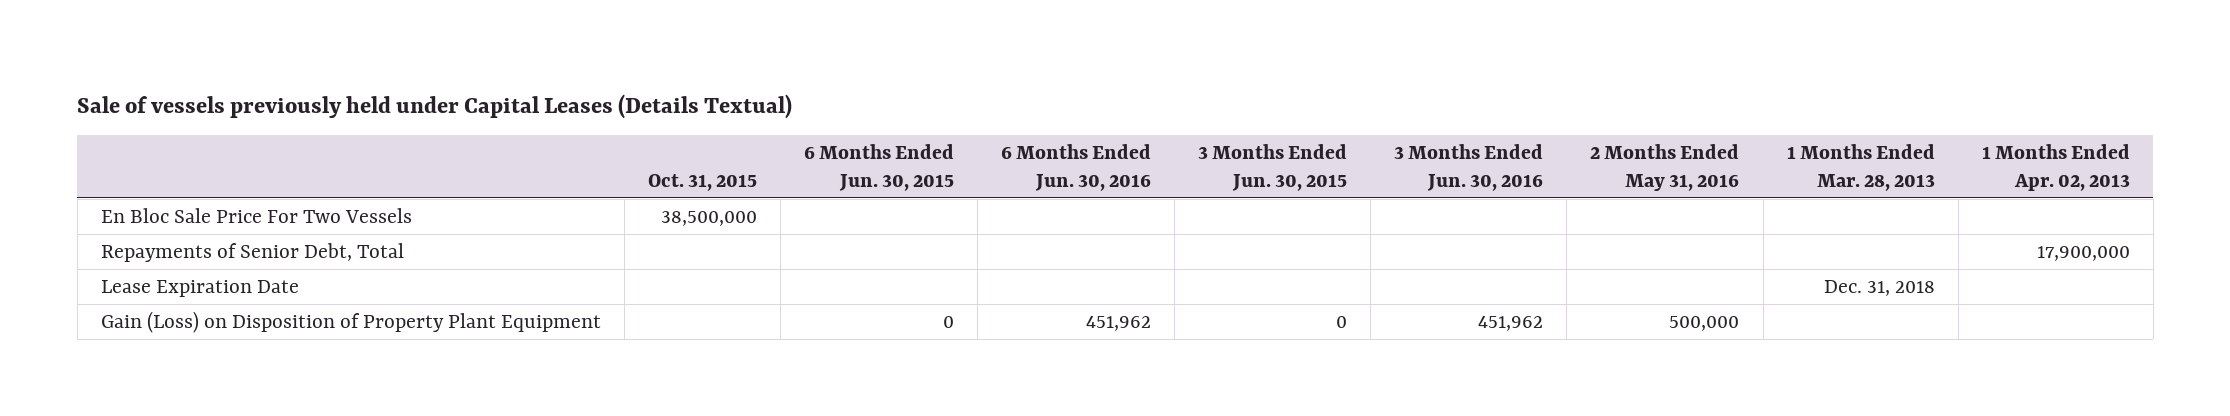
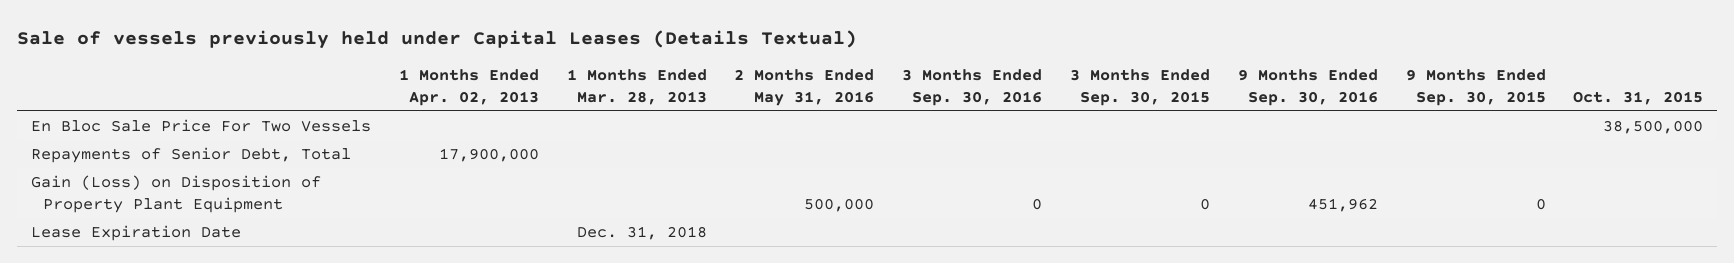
- | Oct. 31, 2015 | 6 Months Ended Jun. 30, 2015 | 6 Months Ended Jun. 30, 2016 | 3 Months Ended Jun. 30, 2015 | 3 Months Ended Jun. 30, 2016 | 2 Months Ended May 31, 2016 | 1 Months Ended Mar. 28, 2013 | 1 Months Ended Apr. 02, 2013
+ | 1 Months Ended Apr. 02, 2013 | 1 Months Ended Mar. 28, 2013 | 2 Months Ended May 31, 2016 | 3 Months Ended Sep. 30, 2016 | 3 Months Ended Sep. 30, 2015 | 9 Months Ended Sep. 30, 2016 | 9 Months Ended Sep. 30, 2015 | Oct. 31, 2015
moved down: Lease Expiration Date | | Dec. 31, 2018 | | | | | |

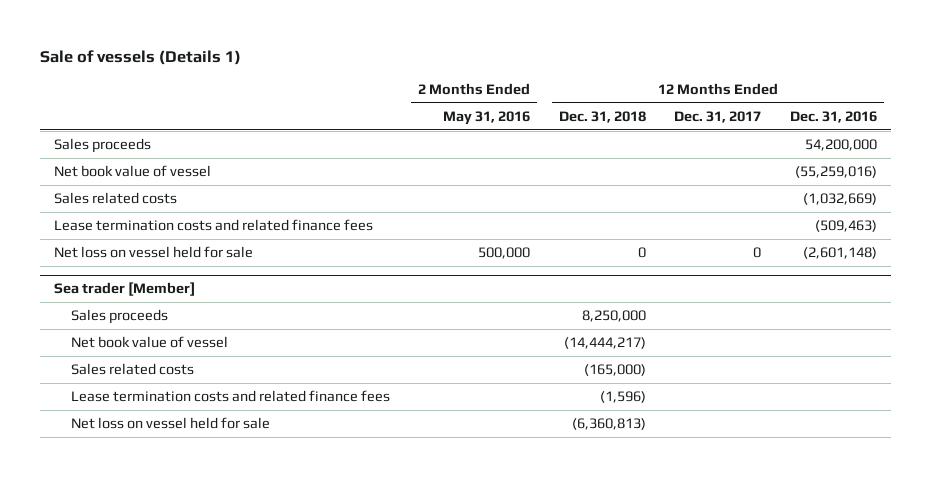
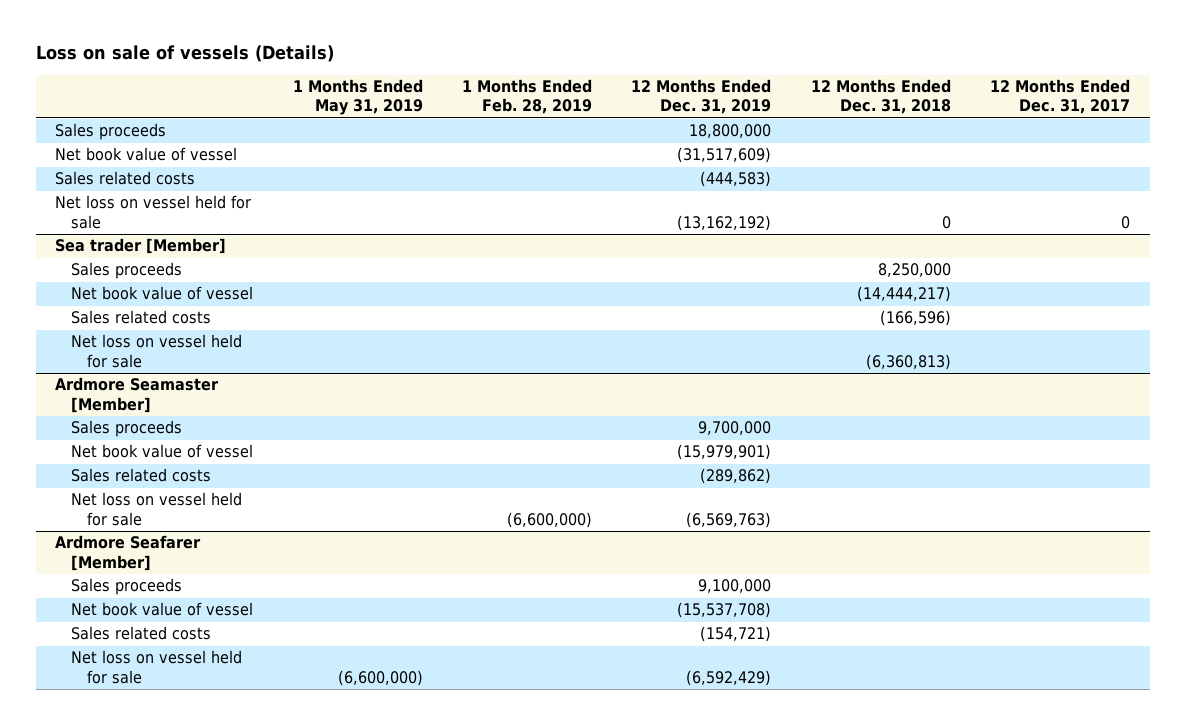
- Sale of vessels (Details 1)
+ Loss on sale of vessels (Details)
- | 2 Months Ended May 31, 2016 | 12 Months Ended Dec. 31, 2018 | 12 Months Ended Dec. 31, 2017 | 12 Months Ended Dec. 31, 2016
+ | 1 Months Ended May 31, 2019 | 1 Months Ended Feb. 28, 2019 | 12 Months Ended Dec. 31, 2019 | 12 Months Ended Dec. 31, 2018 | 12 Months Ended Dec. 31, 2017
- Lease termination costs and related finance fees | | | | (509,463)
@ Sea trader [Member]
- Sales related costs | | (165,000) | |
- Lease termination costs and related finance fees | | (1,596) | |
+ Sales related costs | | | | (166,596) |
+ Ardmore Seamaster [Member]
+ Sales proceeds | | | 9,700,000 | |
+ Net book value of vessel | | | (15,979,901) | |
+ Sales related costs | | | (289,862) | |
+ Net loss on vessel held for sale | | (6,600,000) | (6,569,763) | |
+ Ardmore Seafarer [Member]
+ Sales proceeds | | | 9,100,000 | |
+ Net book value of vessel | | | (15,537,708) | |
+ Sales related costs | | | (154,721) | |
+ Net loss on vessel held for sale | (6,600,000) | | (6,592,429) | |

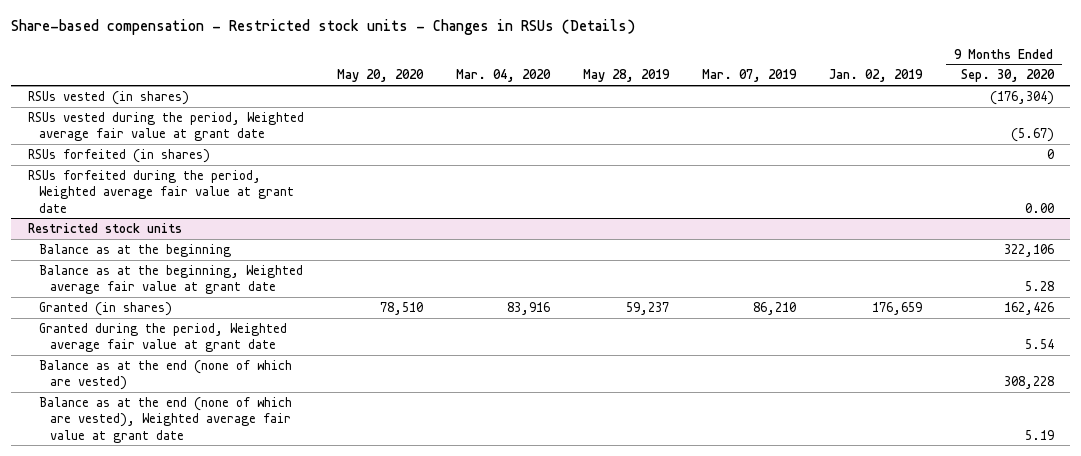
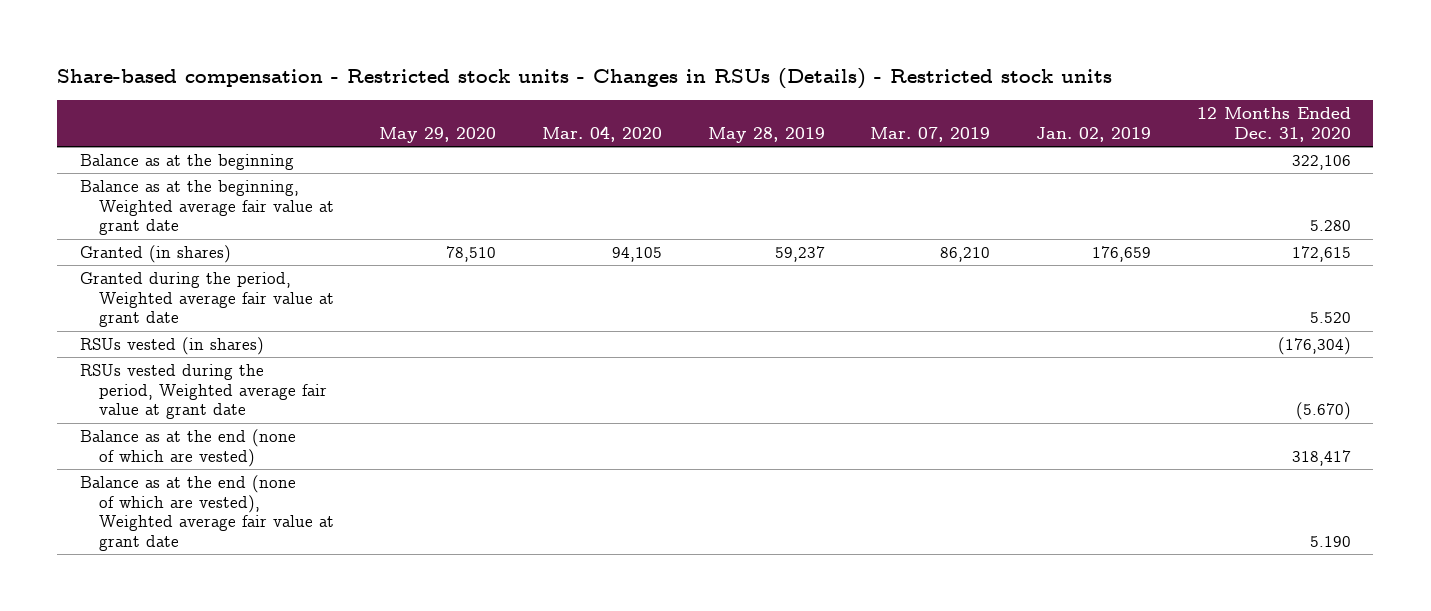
- Share-based compensation - Restricted stock units - Changes in RSUs (Details)
+ Share-based compensation - Restricted stock units - Changes in RSUs (Details) - Restricted stock units
- | May 20, 2020 | Mar. 04, 2020 | May 28, 2019 | Mar. 07, 2019 | Jan. 02, 2019 | 9 Months Ended Sep. 30, 2020
+ | May 29, 2020 | Mar. 04, 2020 | May 28, 2019 | Mar. 07, 2019 | Jan. 02, 2019 | 12 Months Ended Dec. 31, 2020
+ Balance as at the beginning | | | | | | 322,106
+ Balance as at the beginning, Weighted average fair value at grant date | | | | | | 5.280
+ Granted (in shares) | 78,510 | 94,105 | 59,237 | 86,210 | 176,659 | 172,615
+ Granted during the period, Weighted average fair value at grant date | | | | | | 5.520
- RSUs forfeited (in shares) | | | | | | 0
- RSUs forfeited during the period, Weighted average fair value at grant date | | | | | | 0.00
- Restricted stock units
- Balance as at the beginning | | | | | | 322,106
- Balance as at the beginning, Weighted average fair value at grant date | | | | | | 5.28
- Granted (in shares) | 78,510 | 83,916 | 59,237 | 86,210 | 176,659 | 162,426
- Granted during the period, Weighted average fair value at grant date | | | | | | 5.54
- Balance as at the end (none of which are vested) | | | | | | 308,228
- Balance as at the end (none of which are vested), Weighted average fair value at grant date | | | | | | 5.19
+ Balance as at the end (none of which are vested) | | | | | | 318,417
+ Balance as at the end (none of which are vested), Weighted average fair value at grant date | | | | | | 5.190

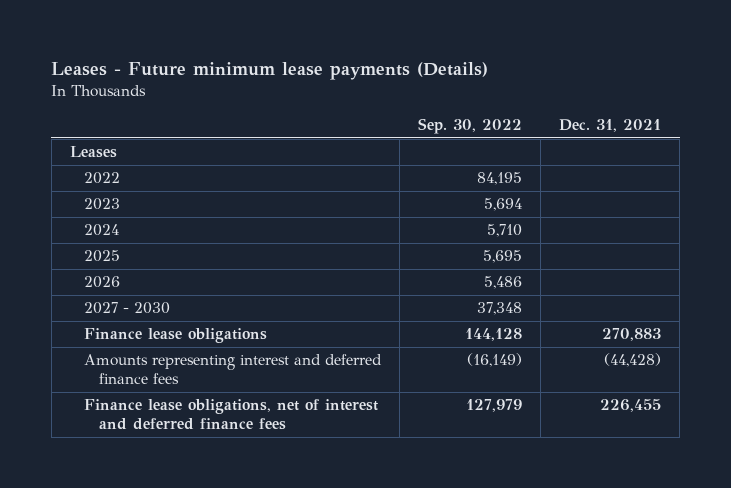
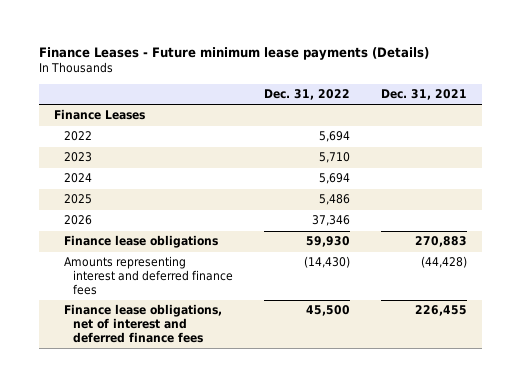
- Leases - Future minimum lease payments (Details)
+ Finance Leases - Future minimum lease payments (Details)
- | Sep. 30, 2022 | Dec. 31, 2021
+ | Dec. 31, 2022 | Dec. 31, 2021
- Leases
+ Finance Leases
- 2027 - 2030 | 37,348 |

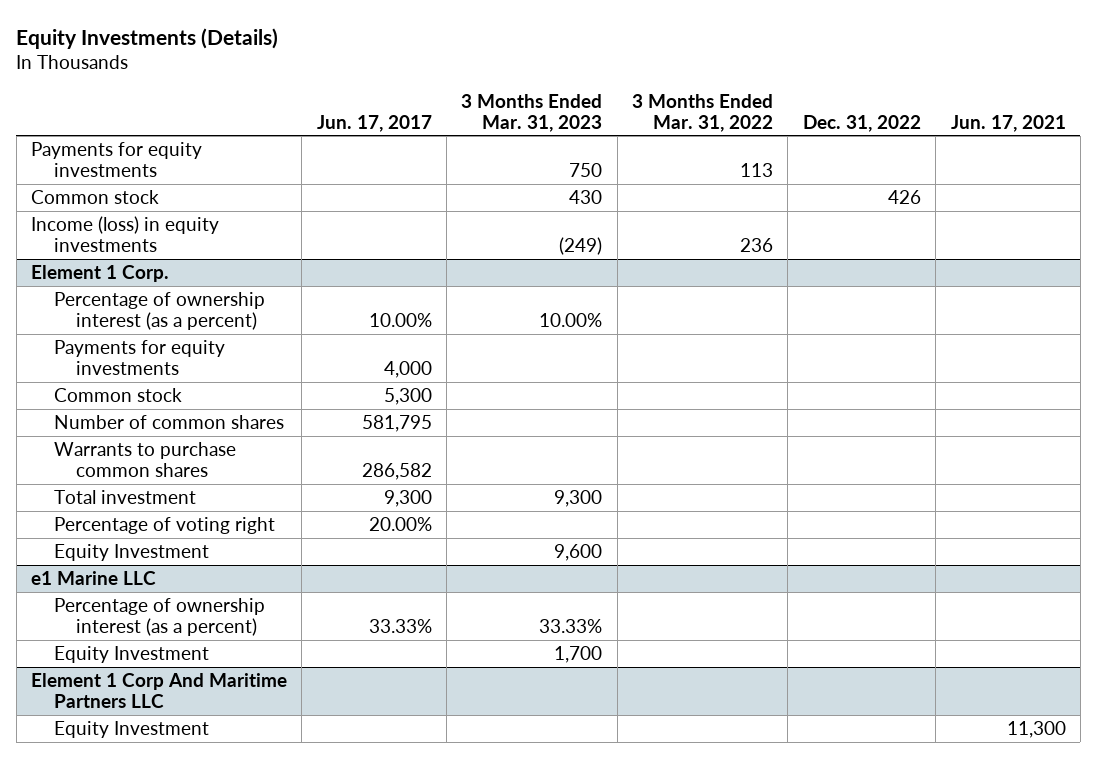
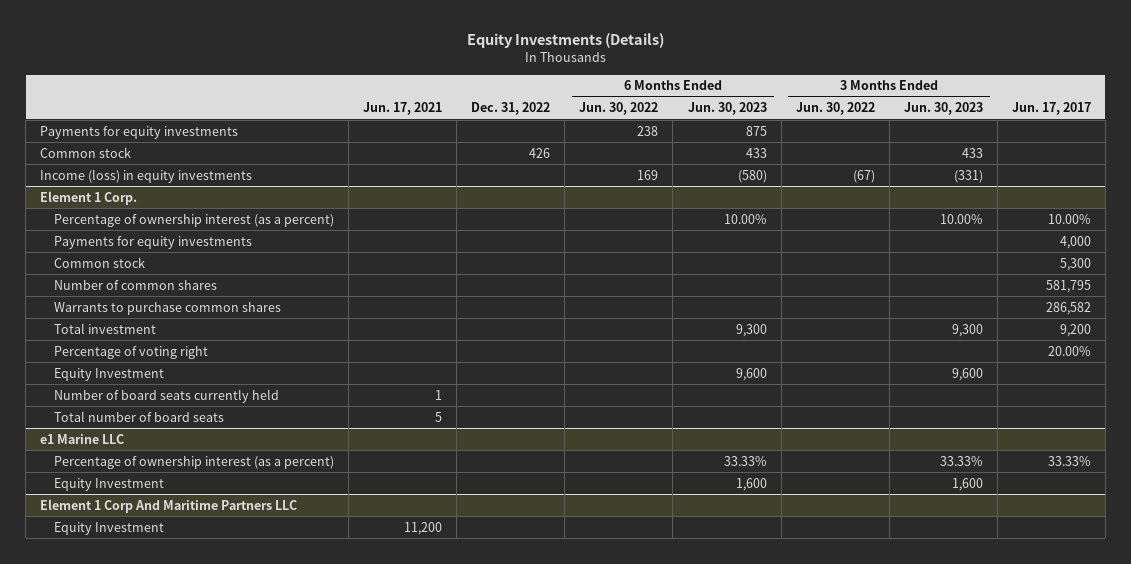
- | Jun. 17, 2017 | 3 Months Ended Mar. 31, 2023 | 3 Months Ended Mar. 31, 2022 | Dec. 31, 2022 | Jun. 17, 2021
+ | Jun. 17, 2021 | Dec. 31, 2022 | 6 Months Ended Jun. 30, 2022 | 6 Months Ended Jun. 30, 2023 | 3 Months Ended Jun. 30, 2022 | 3 Months Ended Jun. 30, 2023 | Jun. 17, 2017
@ Element 1 Corp.
- Total investment | 9,300 | 9,300 | | |
+ Total investment | | | | 9,300 | | 9,300 | 9,200
+ Number of board seats currently held | 1 | | | | | |
+ Total number of board seats | 5 | | | | | |
@ Element 1 Corp And Maritime Partners LLC
- Equity Investment | | | | | 11,300
+ Equity Investment | 11,200 | | | | | |

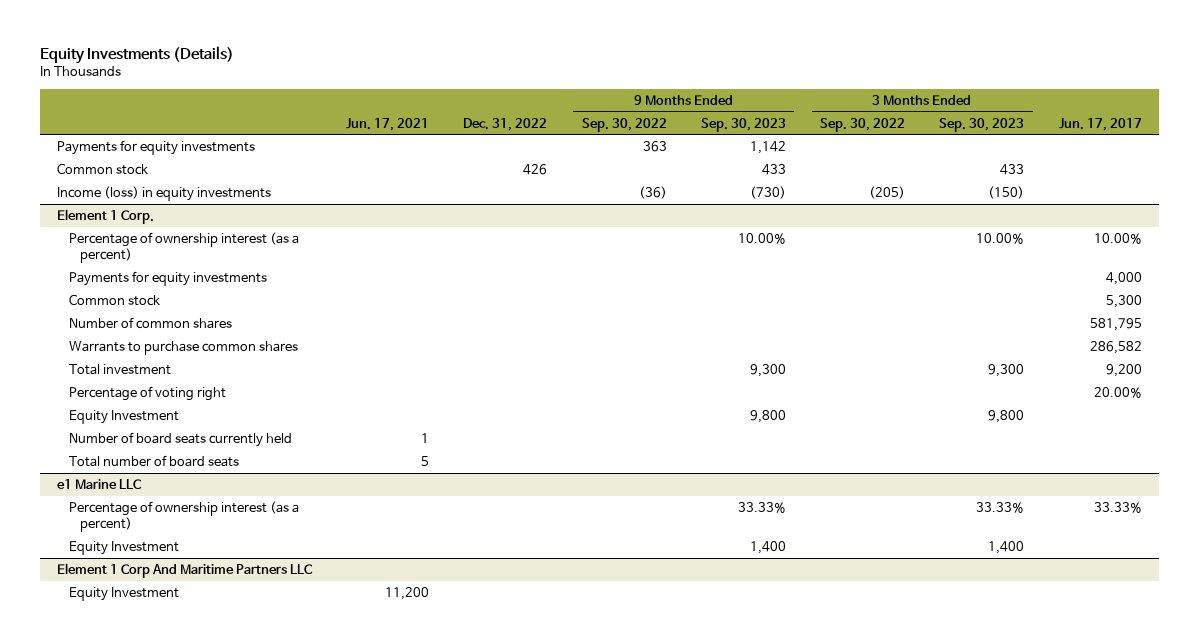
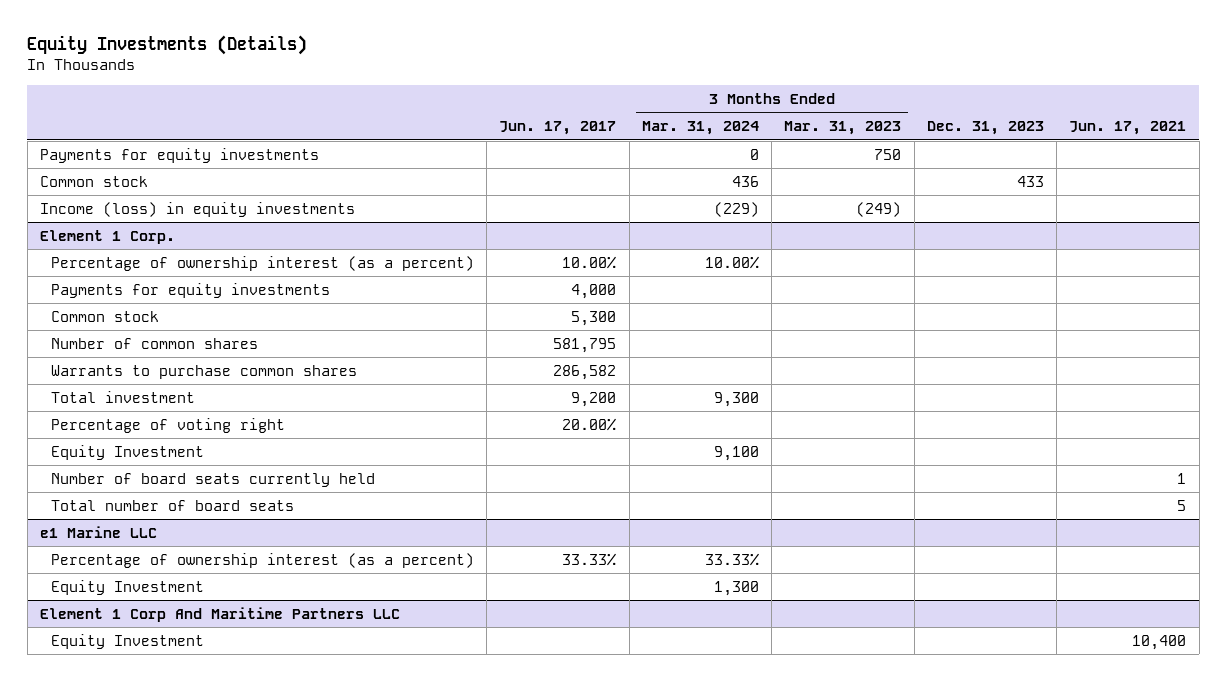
- | Jun. 17, 2021 | Dec. 31, 2022 | 9 Months Ended Sep. 30, 2022 | 9 Months Ended Sep. 30, 2023 | 3 Months Ended Sep. 30, 2022 | 3 Months Ended Sep. 30, 2023 | Jun. 17, 2017
+ | Jun. 17, 2017 | 3 Months Ended Mar. 31, 2024 | 3 Months Ended Mar. 31, 2023 | Dec. 31, 2023 | Jun. 17, 2021
@ Element 1 Corp And Maritime Partners LLC
- Equity Investment | 11,200 | | | | | |
+ Equity Investment | | | | | 10,400

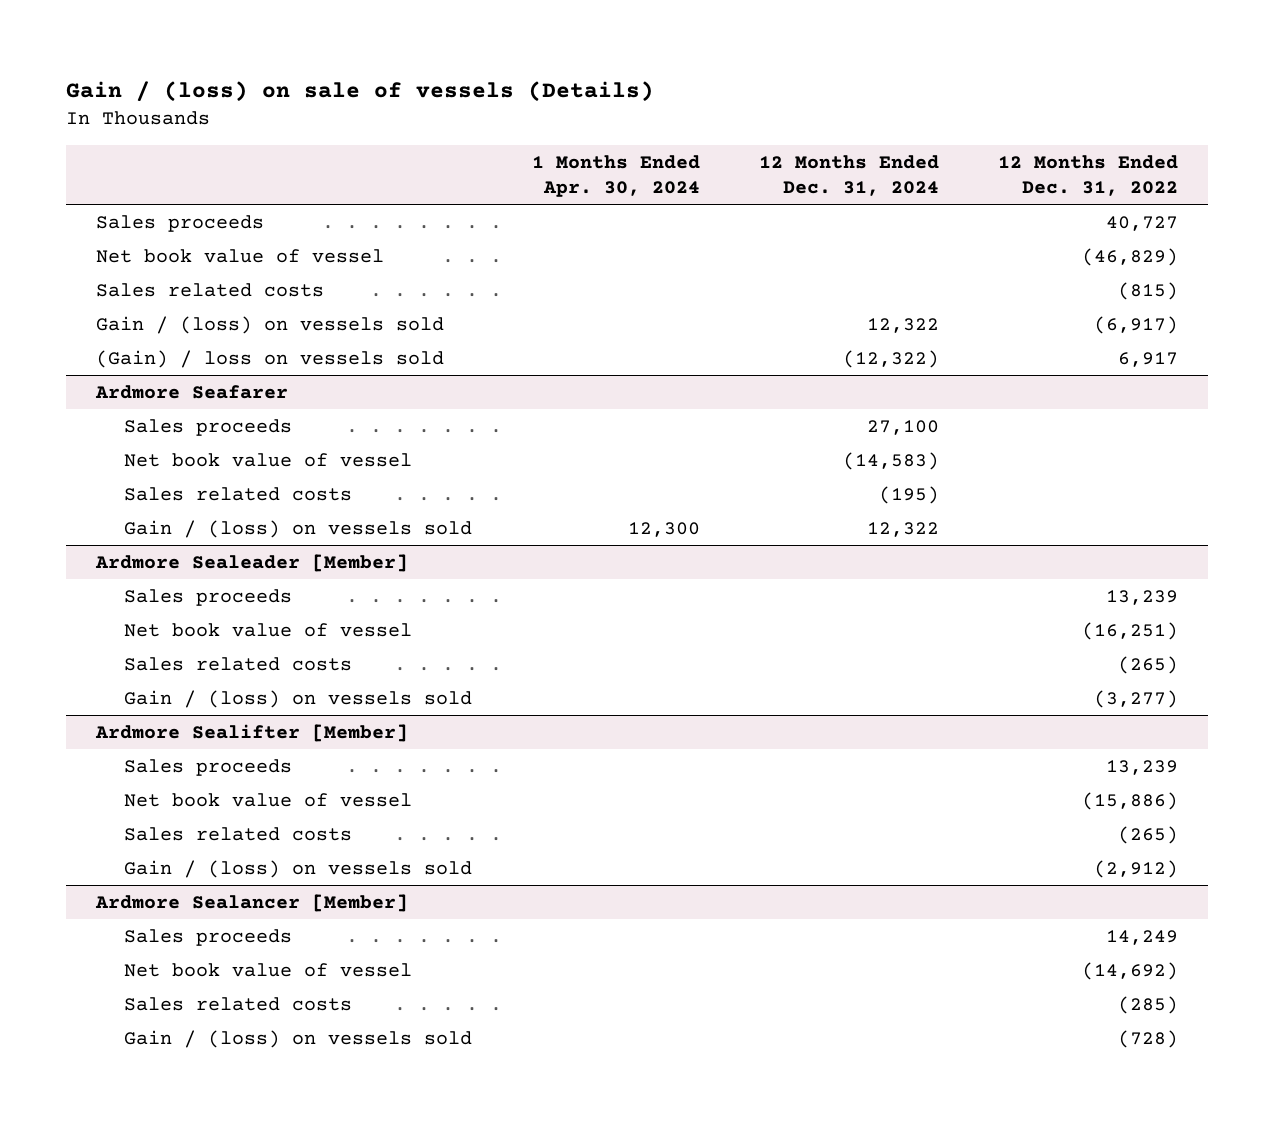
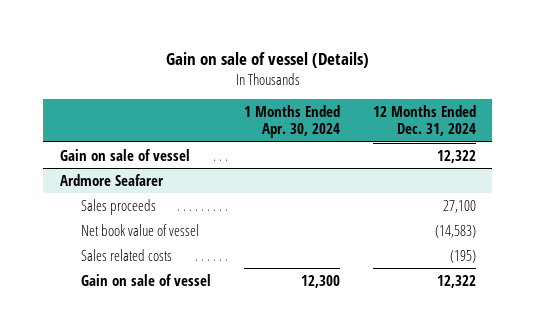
- Gain / (loss) on sale of vessels (Details)
+ Gain on sale of vessel (Details)
- | 1 Months Ended Apr. 30, 2024 | 12 Months Ended Dec. 31, 2024 | 12 Months Ended Dec. 31, 2022
+ | 1 Months Ended Apr. 30, 2024 | 12 Months Ended Dec. 31, 2024
- Sales proceeds | | | 40,727
- Net book value of vessel | | | (46,829)
- Sales related costs | | | (815)
- Gain / (loss) on vessels sold | | 12,322 | (6,917)
- (Gain) / loss on vessels sold | | (12,322) | 6,917
+ Gain on sale of vessel | | 12,322
@ Ardmore Seafarer
- Gain / (loss) on vessels sold | 12,300 | 12,322 |
- Ardmore Sealeader [Member]
- Sales proceeds | | | 13,239
- Net book value of vessel | | | (16,251)
- Sales related costs | | | (265)
- Gain / (loss) on vessels sold | | | (3,277)
- Ardmore Sealifter [Member]
- Sales proceeds | | | 13,239
- Net book value of vessel | | | (15,886)
- Sales related costs | | | (265)
- Gain / (loss) on vessels sold | | | (2,912)
- Ardmore Sealancer [Member]
- Sales proceeds | | | 14,249
- Net book value of vessel | | | (14,692)
- Sales related costs | | | (285)
- Gain / (loss) on vessels sold | | | (728)
@ Ardmore Seafarer
+ Gain on sale of vessel | 12,300 | 12,322

